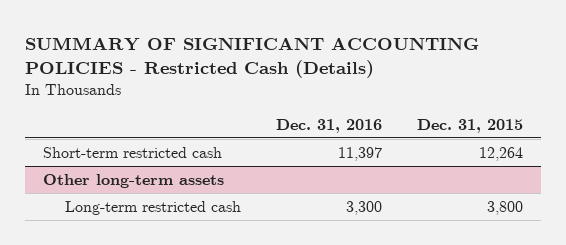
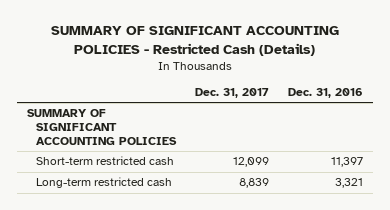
- | Dec. 31, 2016 | Dec. 31, 2015
+ | Dec. 31, 2017 | Dec. 31, 2016
+ SUMMARY OF SIGNIFICANT ACCOUNTING POLICIES
- Other long-term assets
- Long-term restricted cash | 3,300 | 3,800
+ Long-term restricted cash | 8,839 | 3,321

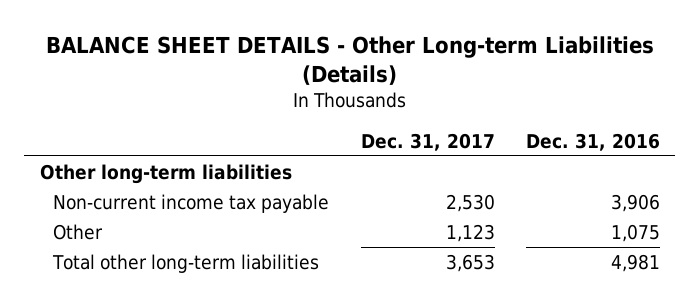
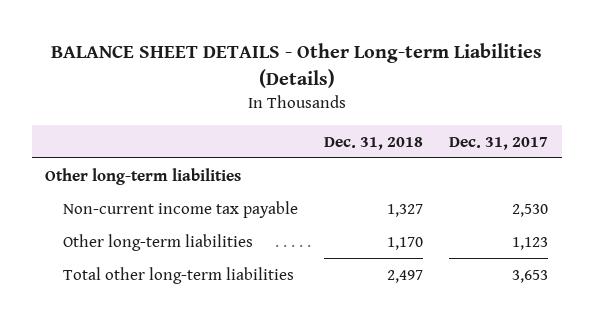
- | Dec. 31, 2017 | Dec. 31, 2016
+ | Dec. 31, 2018 | Dec. 31, 2017
- Other | 1,123 | 1,075
+ Other long-term liabilities | 1,170 | 1,123

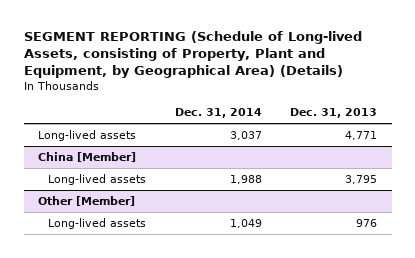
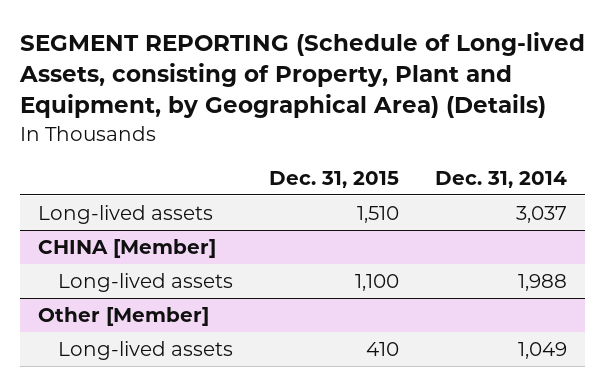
- | Dec. 31, 2014 | Dec. 31, 2013
+ | Dec. 31, 2015 | Dec. 31, 2014
- China [Member]
+ CHINA [Member]

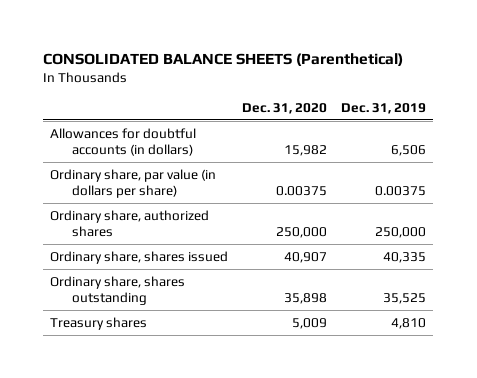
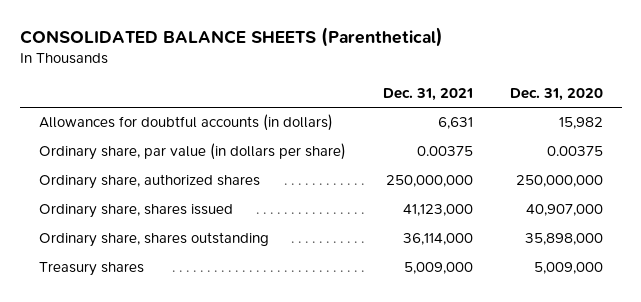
- | Dec. 31, 2020 | Dec. 31, 2019
+ | Dec. 31, 2021 | Dec. 31, 2020
- Ordinary share, authorized shares | 250,000 | 250,000
- Ordinary share, shares issued | 40,907 | 40,335
- Ordinary share, shares outstanding | 35,898 | 35,525
- Treasury shares | 5,009 | 4,810
+ Ordinary share, authorized shares | 250,000,000 | 250,000,000
+ Ordinary share, shares issued | 41,123,000 | 40,907,000
+ Ordinary share, shares outstanding | 36,114,000 | 35,898,000
+ Treasury shares | 5,009,000 | 5,009,000

